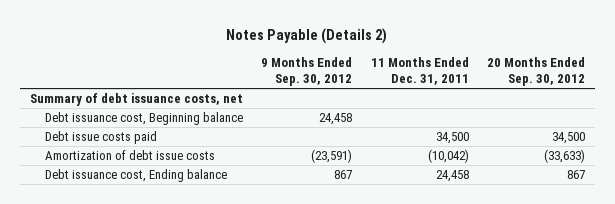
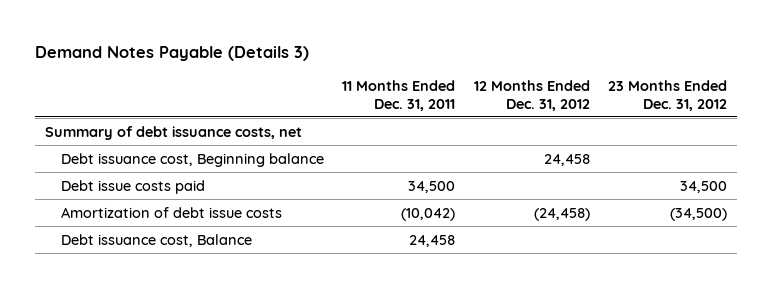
- Notes Payable (Details 2)
+ Demand Notes Payable (Details 3)
- | 9 Months Ended Sep. 30, 2012 | 11 Months Ended Dec. 31, 2011 | 20 Months Ended Sep. 30, 2012
+ | 11 Months Ended Dec. 31, 2011 | 12 Months Ended Dec. 31, 2012 | 23 Months Ended Dec. 31, 2012
- Debt issuance cost, Ending balance | 867 | 24,458 | 867
+ Debt issuance cost, Balance | 24,458 | |

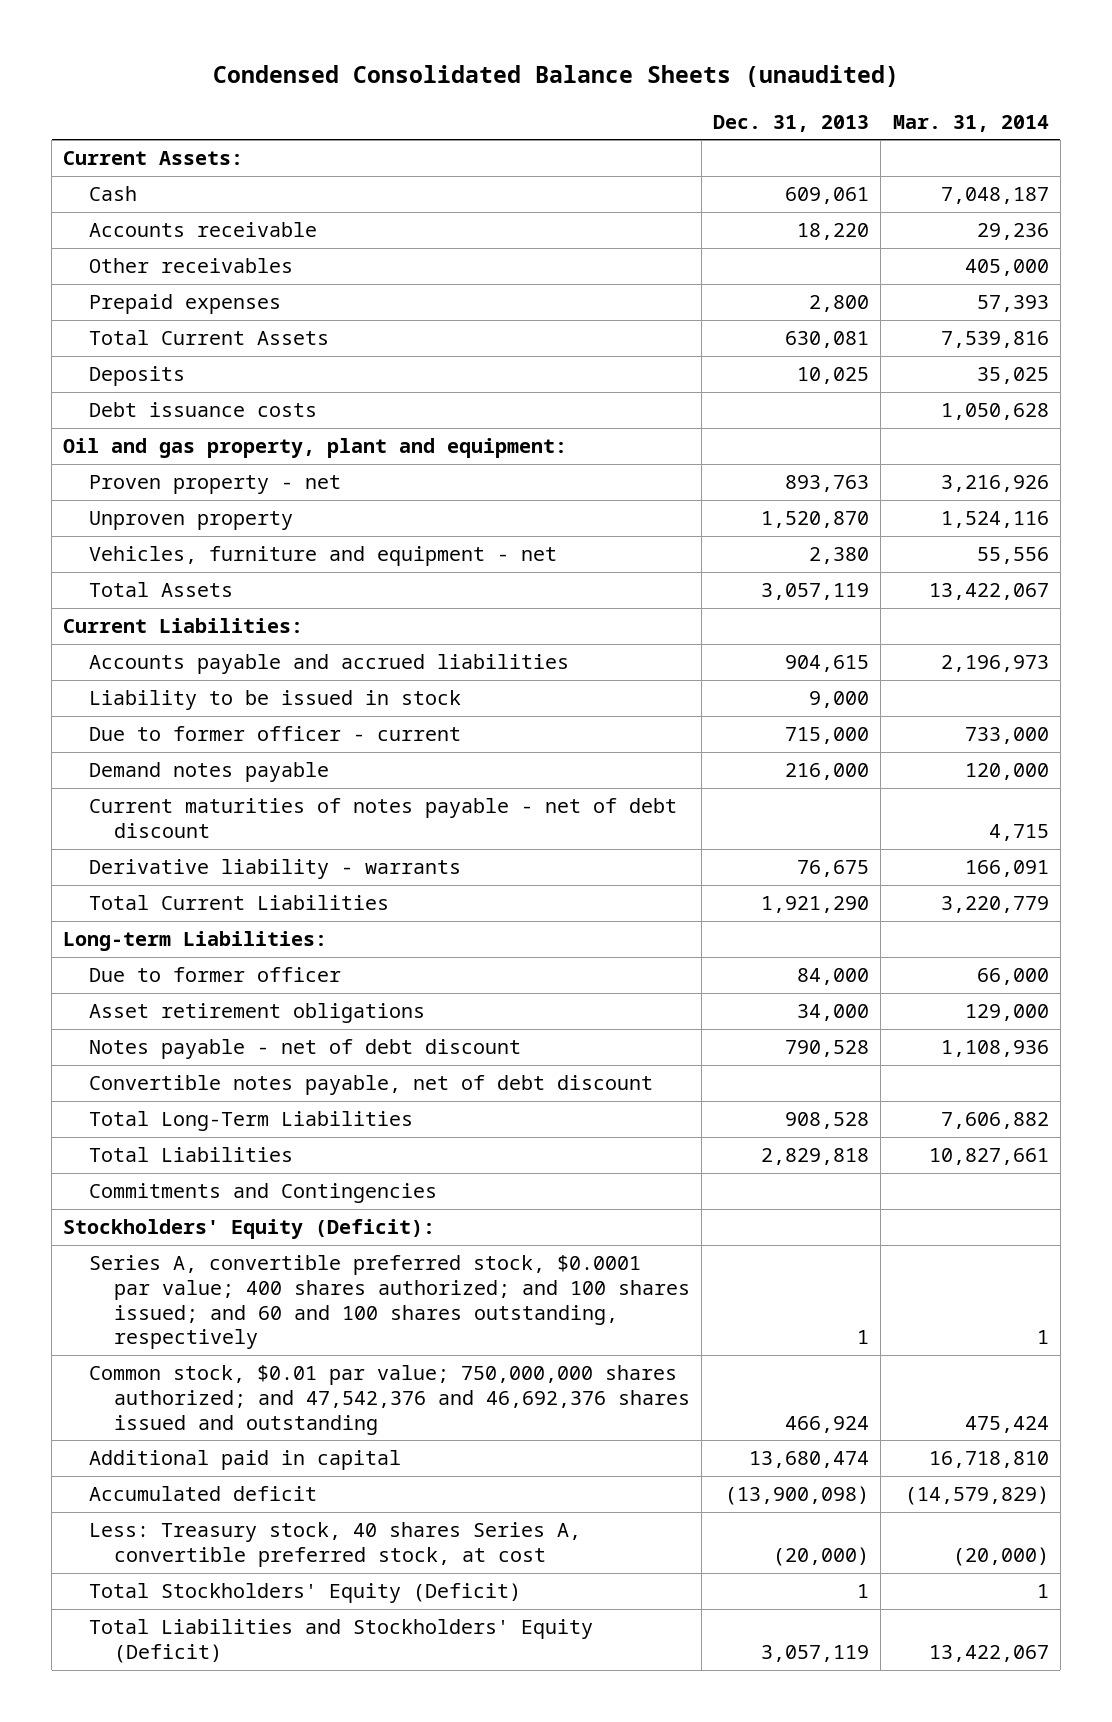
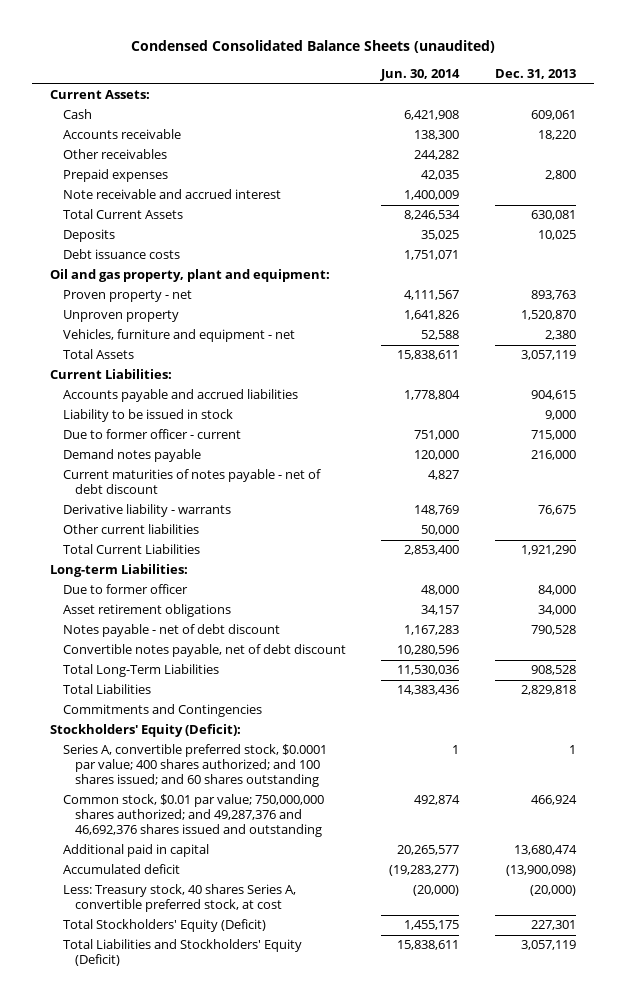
- | Dec. 31, 2013 | Mar. 31, 2014
+ | Jun. 30, 2014 | Dec. 31, 2013
+ Note receivable and accrued interest | 1,400,009 |
+ Other current liabilities | 50,000 |
- Series A, convertible preferred stock, $0.0001 par value; 400 shares authorized; and 100 shares issued; and 60 and 100 shares outstanding, respectively | 1 | 1
- Common stock, $0.01 par value; 750,000,000 shares authorized; and 47,542,376 and 46,692,376 shares issued and outstanding | 466,924 | 475,424
+ Series A, convertible preferred stock, $0.0001 par value; 400 shares authorized; and 100 shares issued; and 60 shares outstanding | 1 | 1
+ Common stock, $0.01 par value; 750,000,000 shares authorized; and 49,287,376 and 46,692,376 shares issued and outstanding | 492,874 | 466,924
- Total Stockholders' Equity (Deficit) | 1 | 1
+ Total Stockholders' Equity (Deficit) | 1,455,175 | 227,301

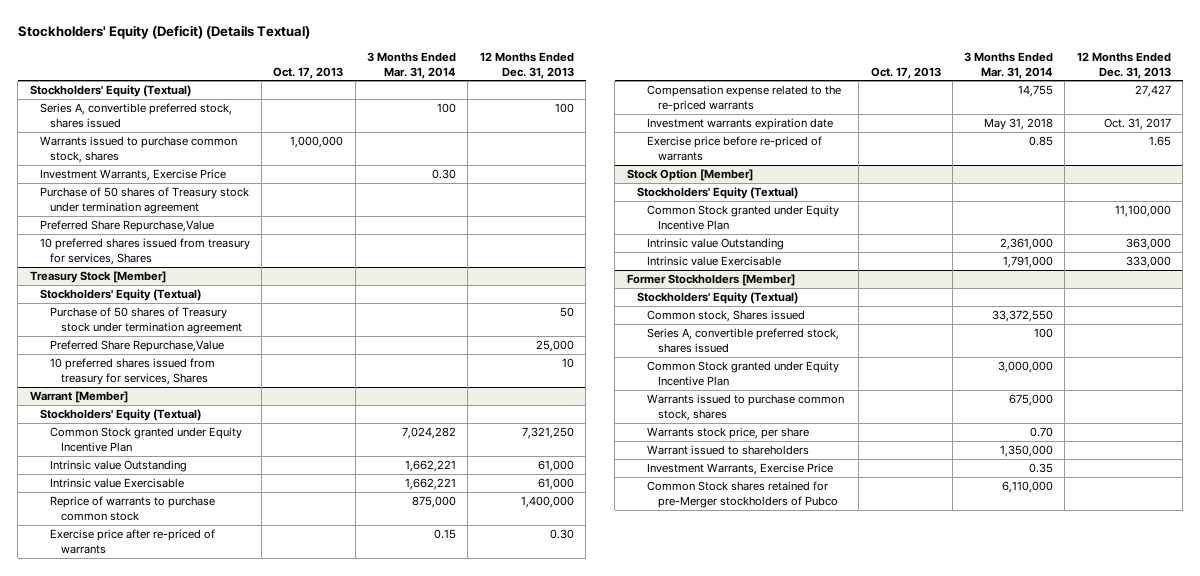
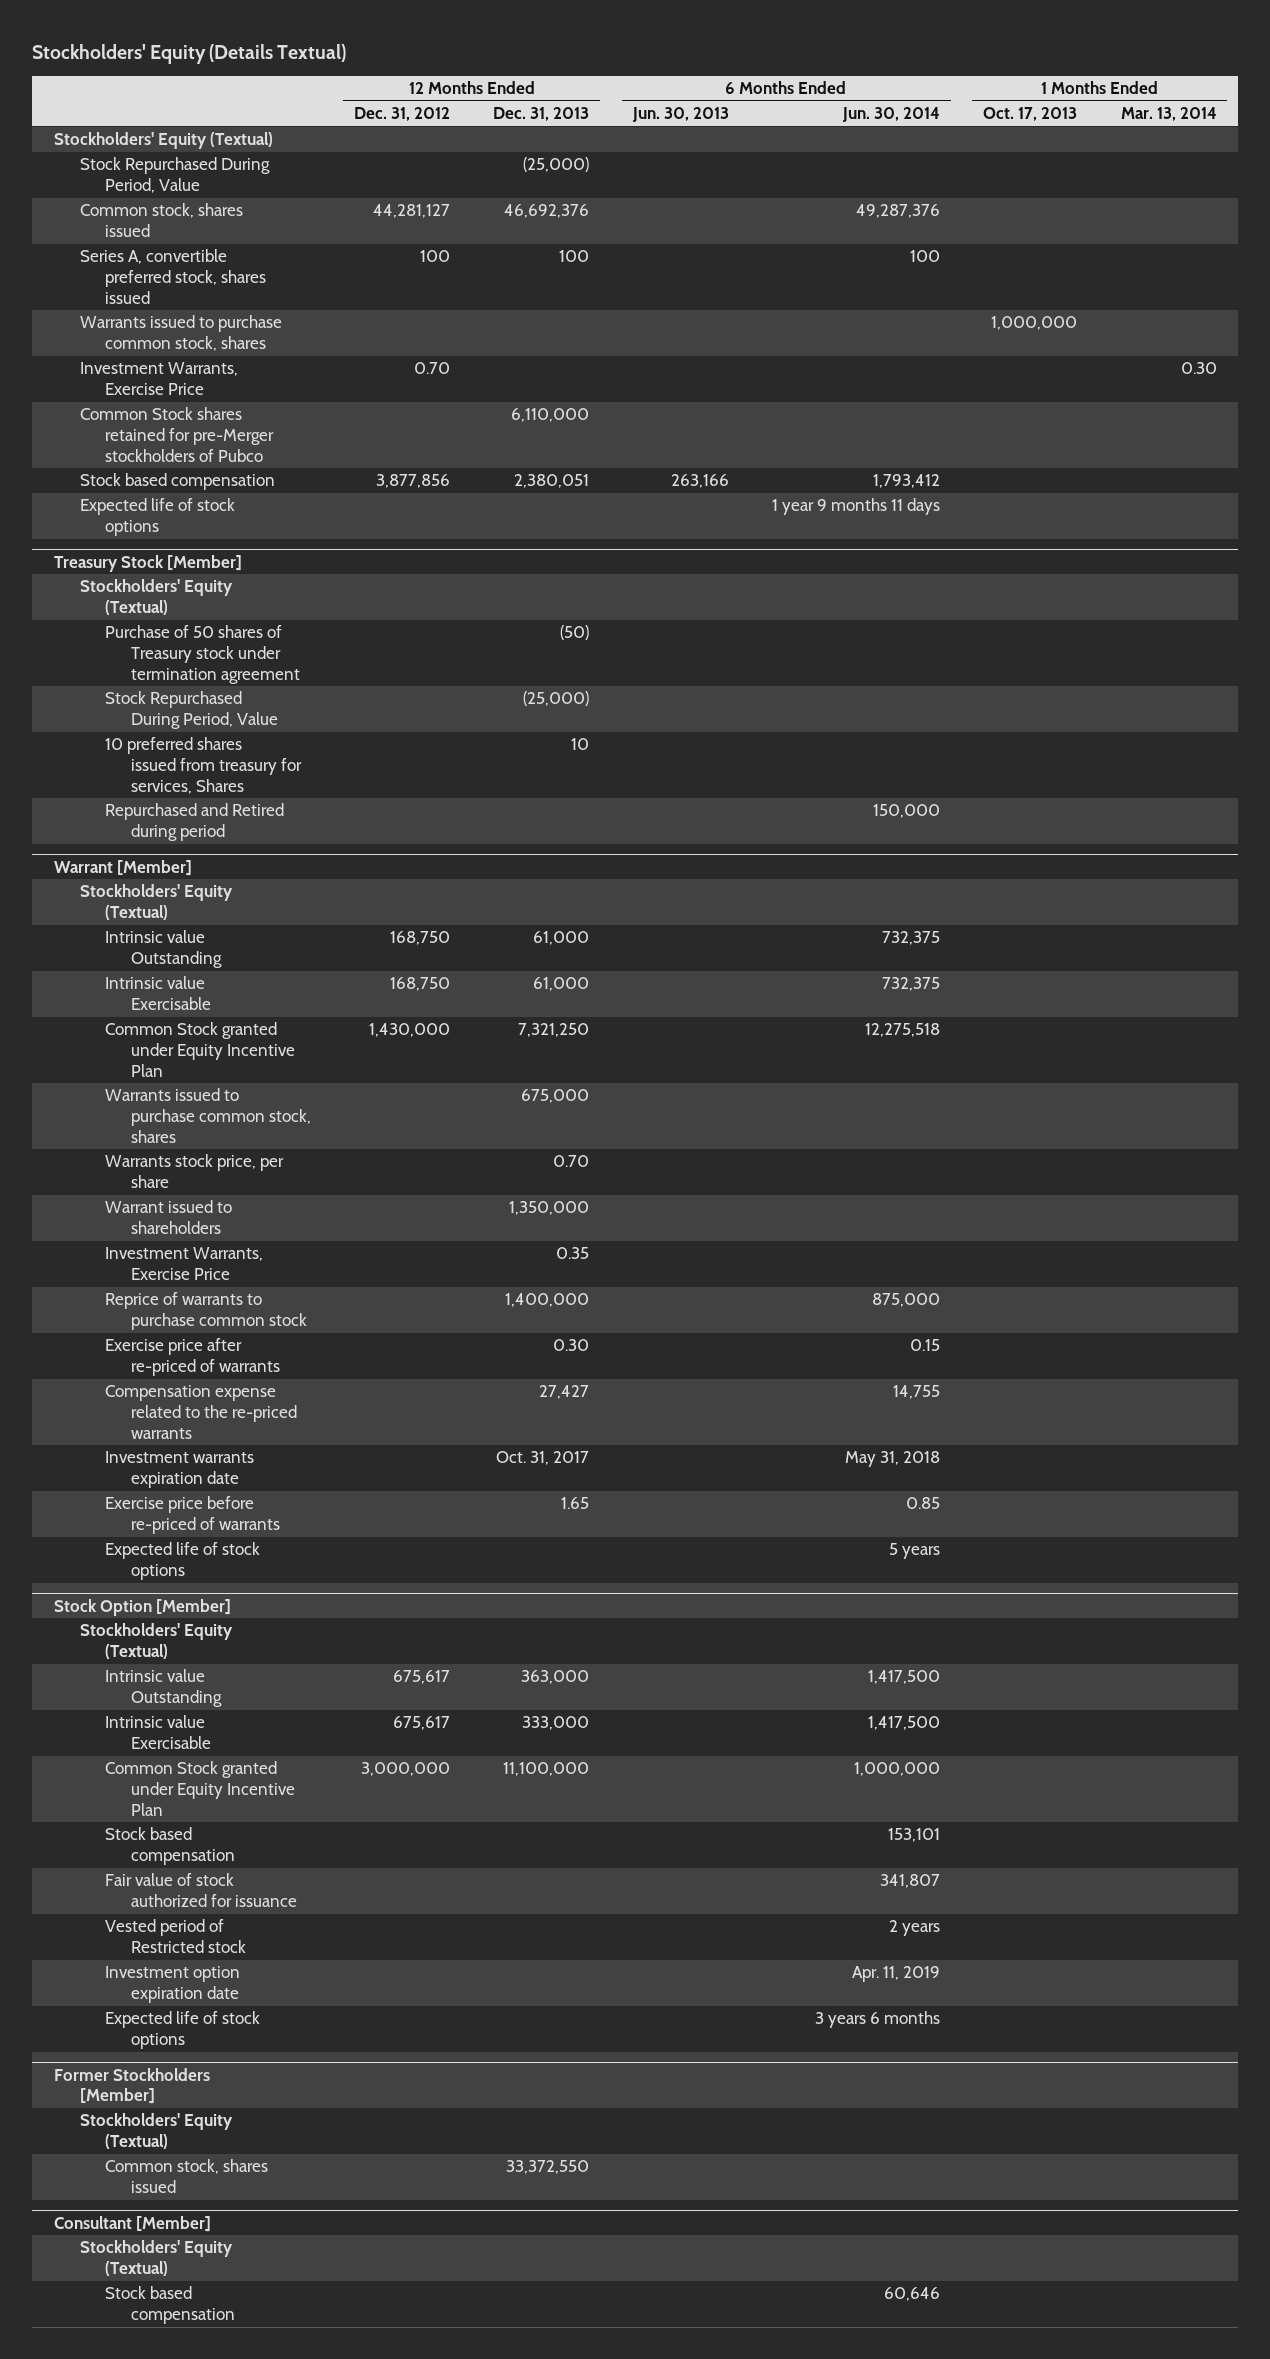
- Stockholders' Equity (Deficit) (Details Textual)
+ Stockholders' Equity (Details Textual)
- | Oct. 17, 2013 | 3 Months Ended Mar. 31, 2014 | 12 Months Ended Dec. 31, 2013
+ | 12 Months Ended Dec. 31, 2012 | 12 Months Ended Dec. 31, 2013 | 6 Months Ended Jun. 30, 2013 | 6 Months Ended Jun. 30, 2014 | 1 Months Ended Oct. 17, 2013 | 1 Months Ended Mar. 13, 2014
+ Stock Repurchased During Period, Value | | (25,000) | | | |
+ Common stock, shares issued | 44,281,127 | 46,692,376 | | 49,287,376 | |
- Purchase of 50 shares of Treasury stock under termination agreement
- Preferred Share Repurchase,Value
- 10 preferred shares issued from treasury for services, Shares
+ Common Stock shares retained for pre-Merger stockholders of Pubco | | 6,110,000 | | | |
+ Stock based compensation | 3,877,856 | 2,380,051 | 263,166 | 1,793,412 | |
+ Expected life of stock options | | | | 1 year 9 months 11 days | |
@ Treasury Stock [Member]
- Purchase of 50 shares of Treasury stock under termination agreement | | | 50
- Preferred Share Repurchase,Value | | | 25,000
+ Purchase of 50 shares of Treasury stock under termination agreement | | (50) | | | |
+ Stock Repurchased During Period, Value | | (25,000) | | | |
+ Repurchased and Retired during period | | | | 150,000 | |
@ Warrant [Member]
moved down: Common Stock granted under Equity Incentive Plan | 1,430,000 | 7,321,250 | | 12,275,518 | |
+ Warrants issued to purchase common stock, shares | | 675,000 | | | |
+ Warrants stock price, per share | | 0.70 | | | |
+ Warrant issued to shareholders | | 1,350,000 | | | |
+ Investment Warrants, Exercise Price | | 0.35 | | | |
+ Expected life of stock options | | | | 5 years | |
@ Stock Option [Member]
moved down: Common Stock granted under Equity Incentive Plan | 3,000,000 | 11,100,000 | | 1,000,000 | |
+ Stock based compensation | | | | 153,101 | |
+ Fair value of stock authorized for issuance | | | | 341,807 | |
+ Vested period of Restricted stock | | | | 2 years | |
+ Investment option expiration date | | | | Apr. 11, 2019 | |
+ Expected life of stock options | | | | 3 years 6 months | |
@ Former Stockholders [Member]
- Common stock, Shares issued | | 33,372,550 |
- Series A, convertible preferred stock, shares issued | | 100 |
- Common Stock granted under Equity Incentive Plan | | 3,000,000 |
- Warrants issued to purchase common stock, shares | | 675,000 |
- Warrants stock price, per share | | 0.70 |
- Warrant issued to shareholders | | 1,350,000 |
- Investment Warrants, Exercise Price | | 0.35 |
- Common Stock shares retained for pre-Merger stockholders of Pubco | | 6,110,000 |
+ Common stock, shares issued | | 33,372,550 | | | |
+ Consultant [Member]
+ Stockholders' Equity (Textual)
+ Stock based compensation | | | | 60,646 | |

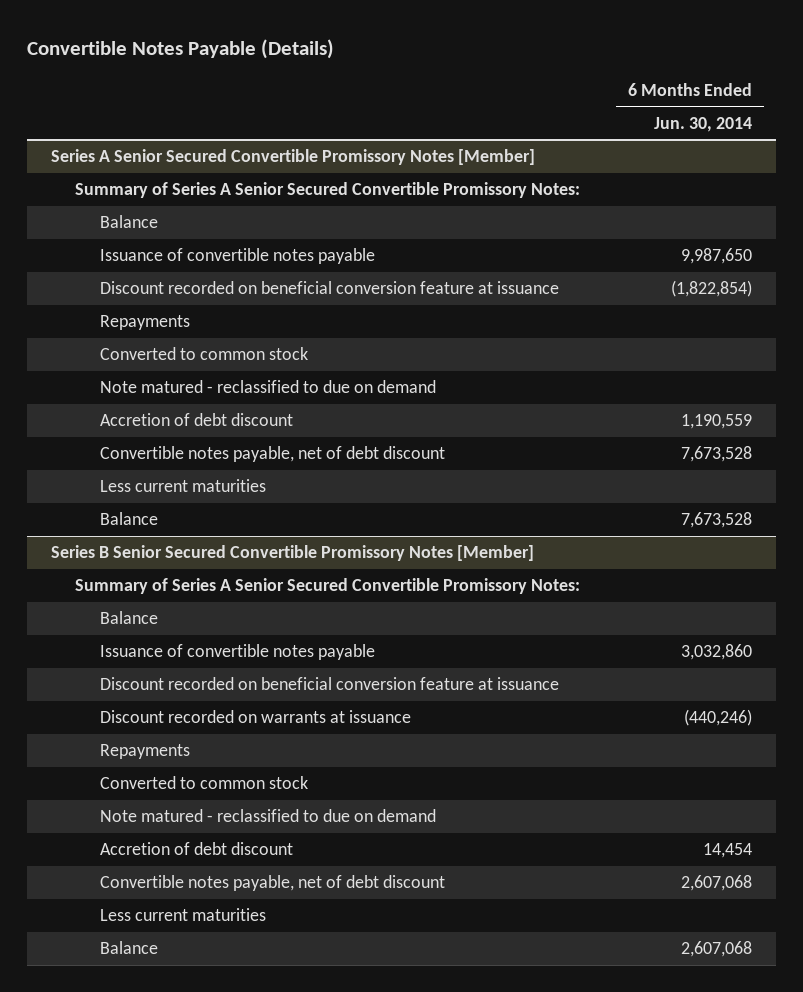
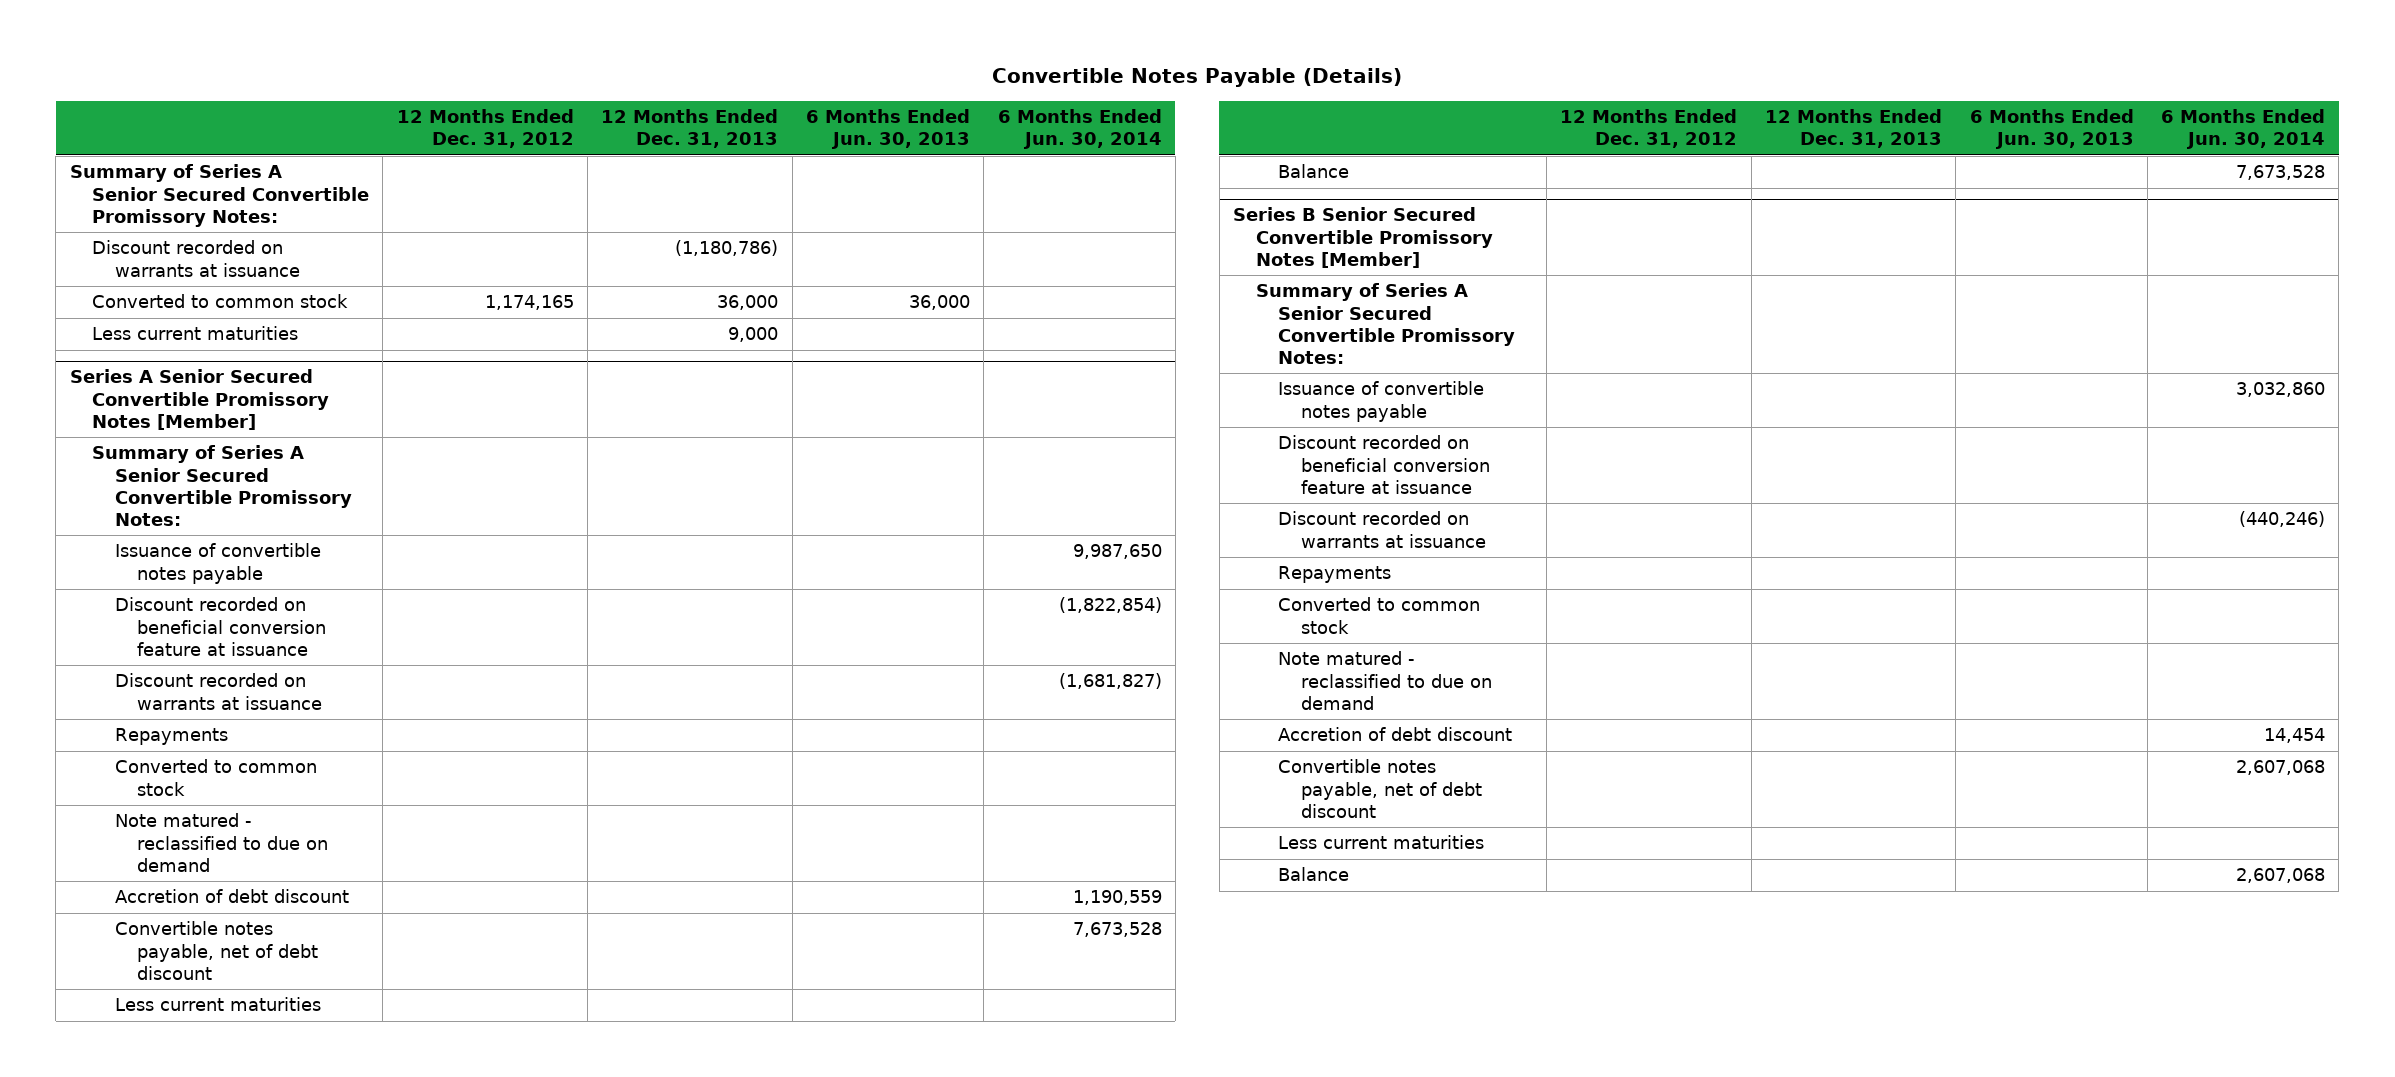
- | 6 Months Ended Jun. 30, 2014
+ | 12 Months Ended Dec. 31, 2012 | 12 Months Ended Dec. 31, 2013 | 6 Months Ended Jun. 30, 2013 | 6 Months Ended Jun. 30, 2014
+ Summary of Series A Senior Secured Convertible Promissory Notes:
+ Discount recorded on warrants at issuance | | (1,180,786) | |
+ Converted to common stock | 1,174,165 | 36,000 | 36,000 |
+ Less current maturities | | 9,000 | |
@ Series A Senior Secured Convertible Promissory Notes [Member]
- Balance
+ Discount recorded on warrants at issuance | | | | (1,681,827)
@ Series B Senior Secured Convertible Promissory Notes [Member]
- Balance

